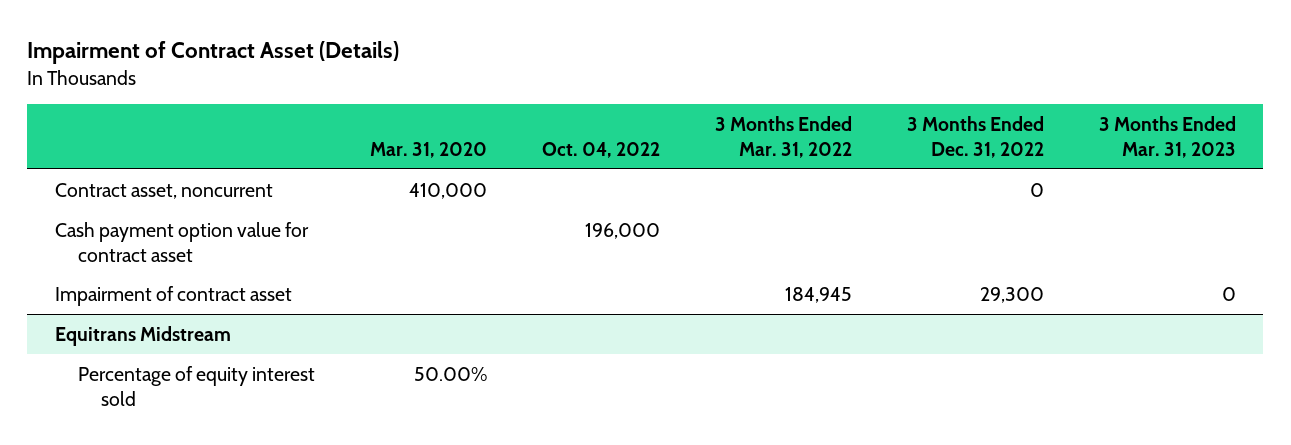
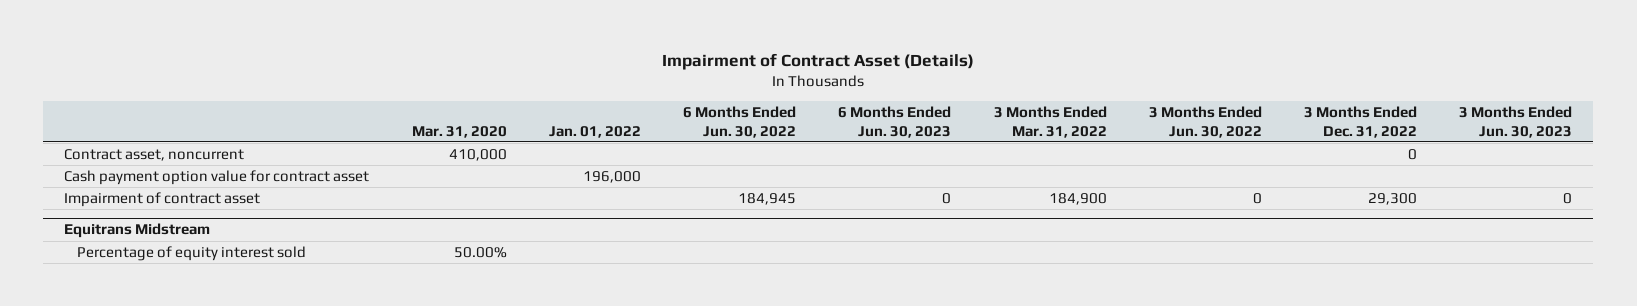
- | Mar. 31, 2020 | Oct. 04, 2022 | 3 Months Ended Mar. 31, 2022 | 3 Months Ended Dec. 31, 2022 | 3 Months Ended Mar. 31, 2023
+ | Mar. 31, 2020 | Jan. 01, 2022 | 6 Months Ended Jun. 30, 2022 | 6 Months Ended Jun. 30, 2023 | 3 Months Ended Mar. 31, 2022 | 3 Months Ended Jun. 30, 2022 | 3 Months Ended Dec. 31, 2022 | 3 Months Ended Jun. 30, 2023
- Impairment of contract asset | | | 184,945 | 29,300 | 0
+ Impairment of contract asset | | | 184,945 | 0 | 184,900 | 0 | 29,300 | 0

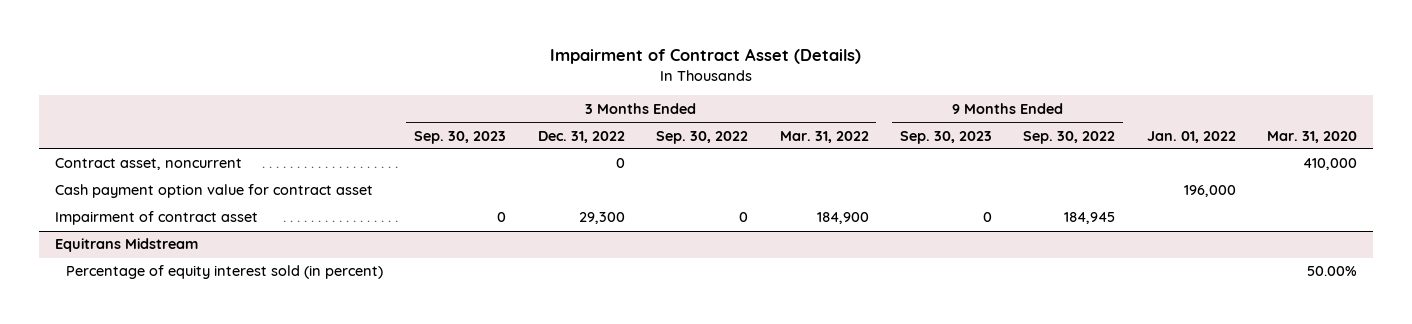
- | Mar. 31, 2020 | Jan. 01, 2022 | 6 Months Ended Jun. 30, 2022 | 6 Months Ended Jun. 30, 2023 | 3 Months Ended Mar. 31, 2022 | 3 Months Ended Jun. 30, 2022 | 3 Months Ended Dec. 31, 2022 | 3 Months Ended Jun. 30, 2023
+ | 3 Months Ended Sep. 30, 2023 | 3 Months Ended Dec. 31, 2022 | 3 Months Ended Sep. 30, 2022 | 3 Months Ended Mar. 31, 2022 | 9 Months Ended Sep. 30, 2023 | 9 Months Ended Sep. 30, 2022 | Jan. 01, 2022 | Mar. 31, 2020
@ Equitrans Midstream
- Percentage of equity interest sold | 50.00% | | | | | | |
+ Percentage of equity interest sold (in percent) | | | | | | | | 50.00%

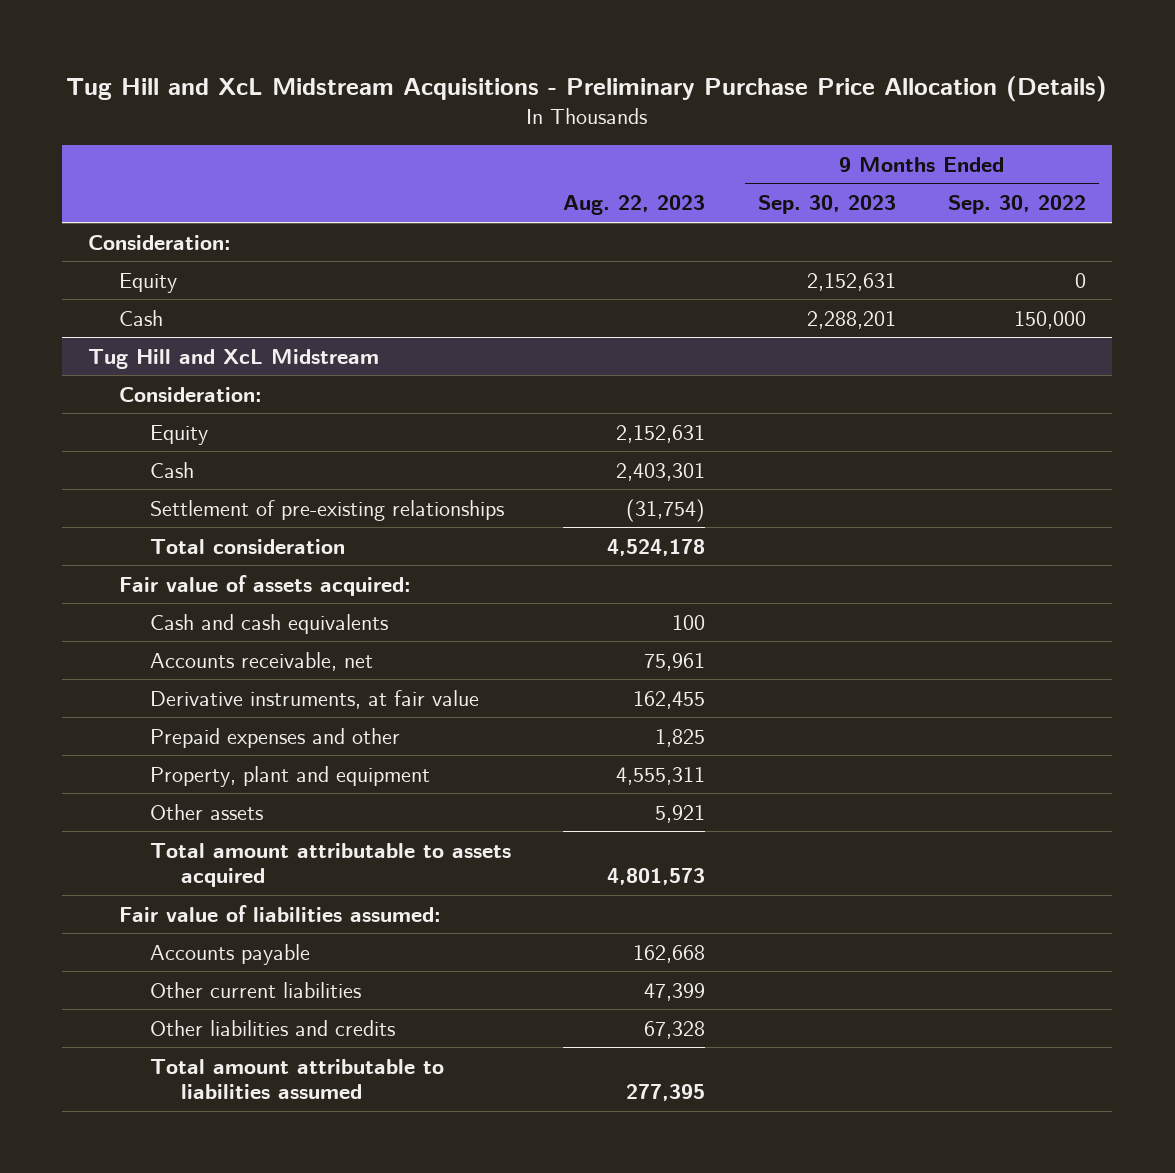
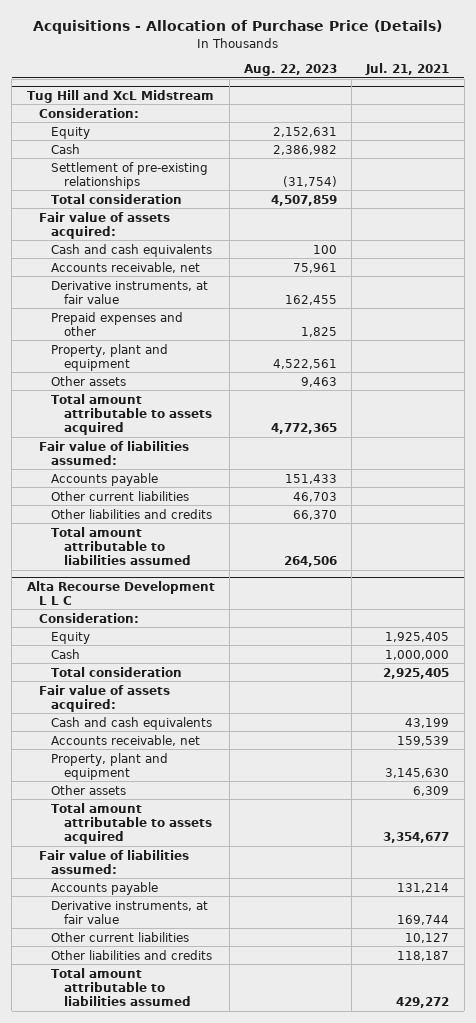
- Tug Hill and XcL Midstream Acquisitions - Preliminary Purchase Price Allocation (Details)
+ Acquisitions - Allocation of Purchase Price (Details)
- | Aug. 22, 2023 | 9 Months Ended Sep. 30, 2023 | 9 Months Ended Sep. 30, 2022
+ | Aug. 22, 2023 | Jul. 21, 2021
- Consideration:
- Equity | | 2,152,631 | 0
- Cash | | 2,288,201 | 150,000
@ Tug Hill and XcL Midstream
- Cash | 2,403,301 | |
+ Cash | 2,386,982 |
- Total consideration | 4,524,178 | |
+ Total consideration | 4,507,859 |
- Property, plant and equipment | 4,555,311 | |
- Other assets | 5,921 | |
- Total amount attributable to assets acquired | 4,801,573 | |
+ Property, plant and equipment | 4,522,561 |
+ Other assets | 9,463 |
+ Total amount attributable to assets acquired | 4,772,365 |
- Accounts payable | 162,668 | |
- Other current liabilities | 47,399 | |
- Other liabilities and credits | 67,328 | |
- Total amount attributable to liabilities assumed | 277,395 | |
+ Accounts payable | 151,433 |
+ Other current liabilities | 46,703 |
+ Other liabilities and credits | 66,370 |
+ Total amount attributable to liabilities assumed | 264,506 |
+ Alta Recourse Development L L C
+ Consideration:
+ Equity | | 1,925,405
+ Cash | | 1,000,000
+ Total consideration | | 2,925,405
+ Fair value of assets acquired:
+ Cash and cash equivalents | | 43,199
+ Accounts receivable, net | | 159,539
+ Property, plant and equipment | | 3,145,630
+ Other assets | | 6,309
+ Total amount attributable to assets acquired | | 3,354,677
+ Fair value of liabilities assumed:
+ Accounts payable | | 131,214
+ Derivative instruments, at fair value | | 169,744
+ Other current liabilities | | 10,127
+ Other liabilities and credits | | 118,187
+ Total amount attributable to liabilities assumed | | 429,272

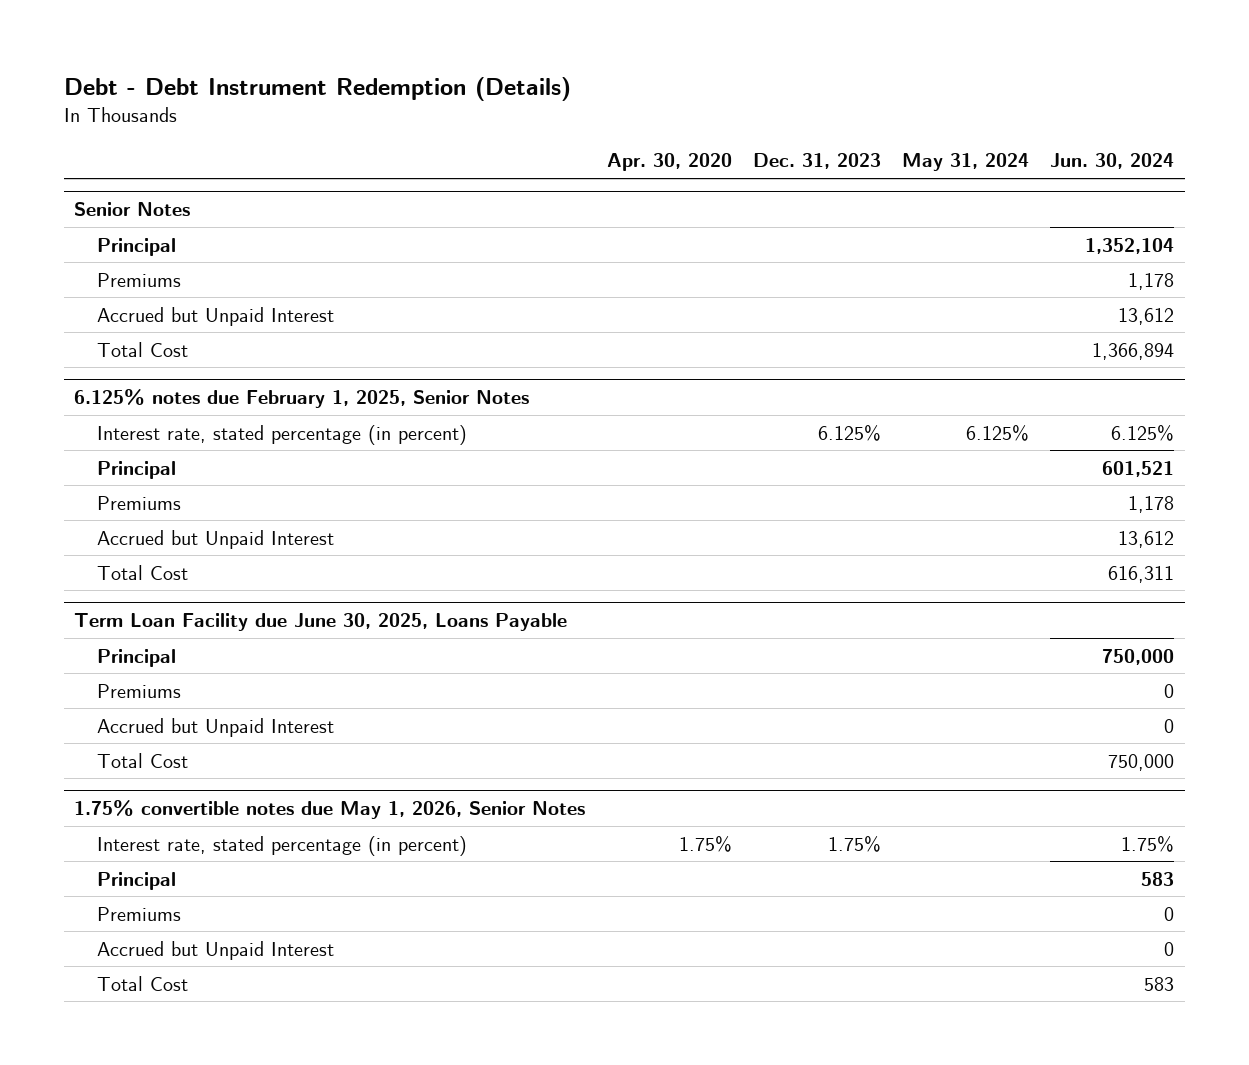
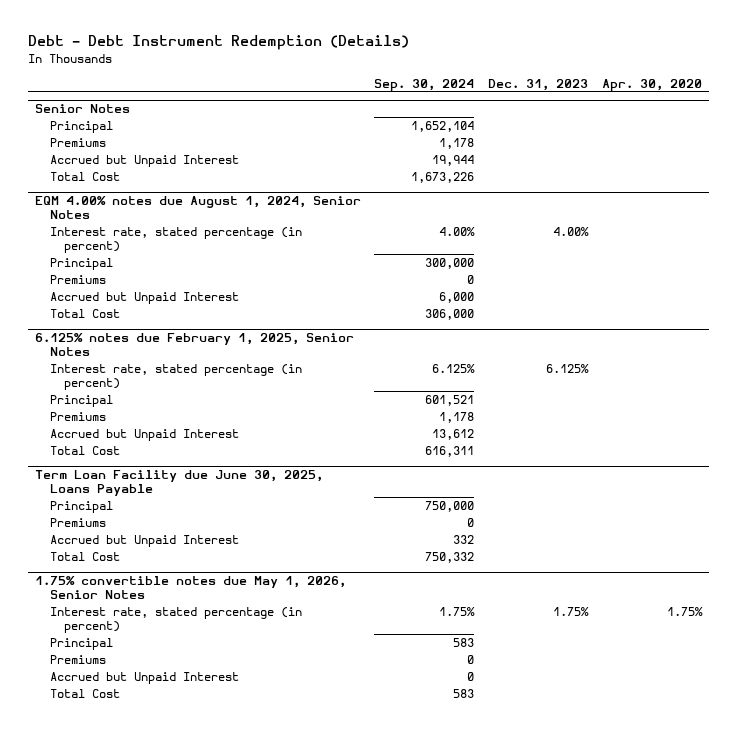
- | Apr. 30, 2020 | Dec. 31, 2023 | May 31, 2024 | Jun. 30, 2024
+ | Sep. 30, 2024 | Dec. 31, 2023 | Apr. 30, 2020
+ EQM 4.00% notes due August 1, 2024, Senior Notes
+ Interest rate, stated percentage (in percent) | 4.00% | 4.00% |
+ Principal | 300,000 | |
+ Premiums | 0 | |
+ Accrued but Unpaid Interest | 6,000 | |
+ Total Cost | 306,000 | |

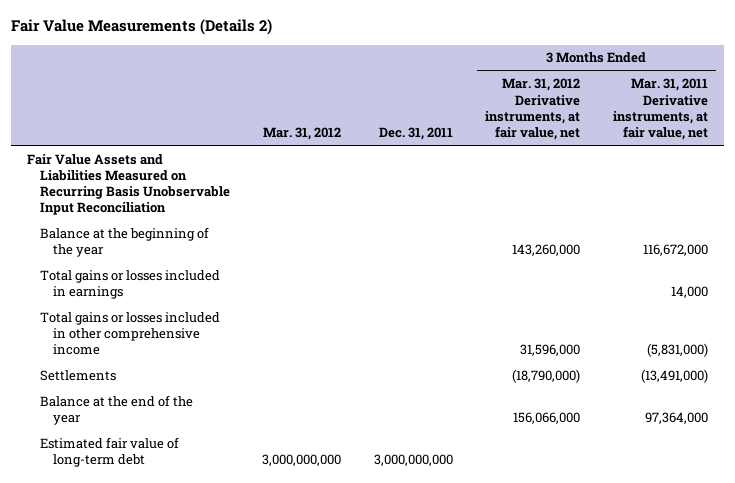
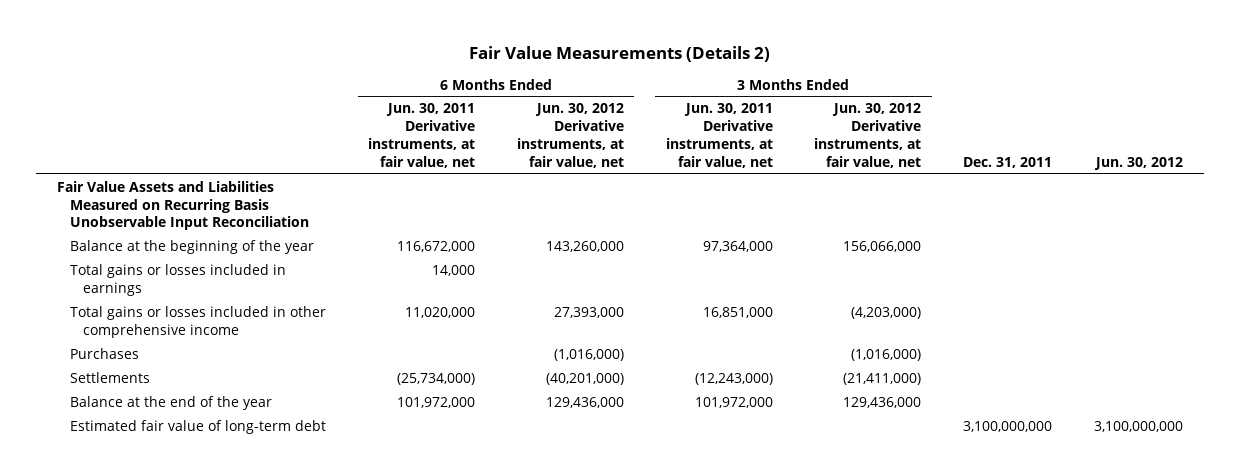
- | Mar. 31, 2012 | Dec. 31, 2011 | 3 Months Ended Mar. 31, 2012 Derivative instruments, at fair value, net | 3 Months Ended Mar. 31, 2011 Derivative instruments, at fair value, net
+ | 6 Months Ended Jun. 30, 2011 Derivative instruments, at fair value, net | 6 Months Ended Jun. 30, 2012 Derivative instruments, at fair value, net | 3 Months Ended Jun. 30, 2011 Derivative instruments, at fair value, net | 3 Months Ended Jun. 30, 2012 Derivative instruments, at fair value, net | Dec. 31, 2011 | Jun. 30, 2012
+ Purchases | | (1,016,000) | | (1,016,000) | |
- Estimated fair value of long-term debt | 3,000,000,000 | 3,000,000,000 | |
+ Estimated fair value of long-term debt | | | | | 3,100,000,000 | 3,100,000,000

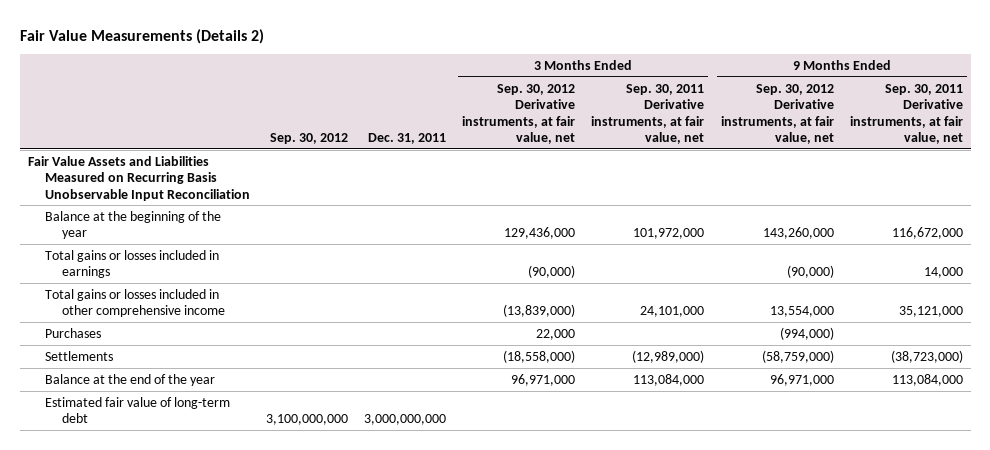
- | 6 Months Ended Jun. 30, 2011 Derivative instruments, at fair value, net | 6 Months Ended Jun. 30, 2012 Derivative instruments, at fair value, net | 3 Months Ended Jun. 30, 2011 Derivative instruments, at fair value, net | 3 Months Ended Jun. 30, 2012 Derivative instruments, at fair value, net | Dec. 31, 2011 | Jun. 30, 2012
+ | Sep. 30, 2012 | Dec. 31, 2011 | 3 Months Ended Sep. 30, 2012 Derivative instruments, at fair value, net | 3 Months Ended Sep. 30, 2011 Derivative instruments, at fair value, net | 9 Months Ended Sep. 30, 2012 Derivative instruments, at fair value, net | 9 Months Ended Sep. 30, 2011 Derivative instruments, at fair value, net
- Estimated fair value of long-term debt | | | | | 3,100,000,000 | 3,100,000,000
+ Estimated fair value of long-term debt | 3,100,000,000 | 3,000,000,000 | | | |

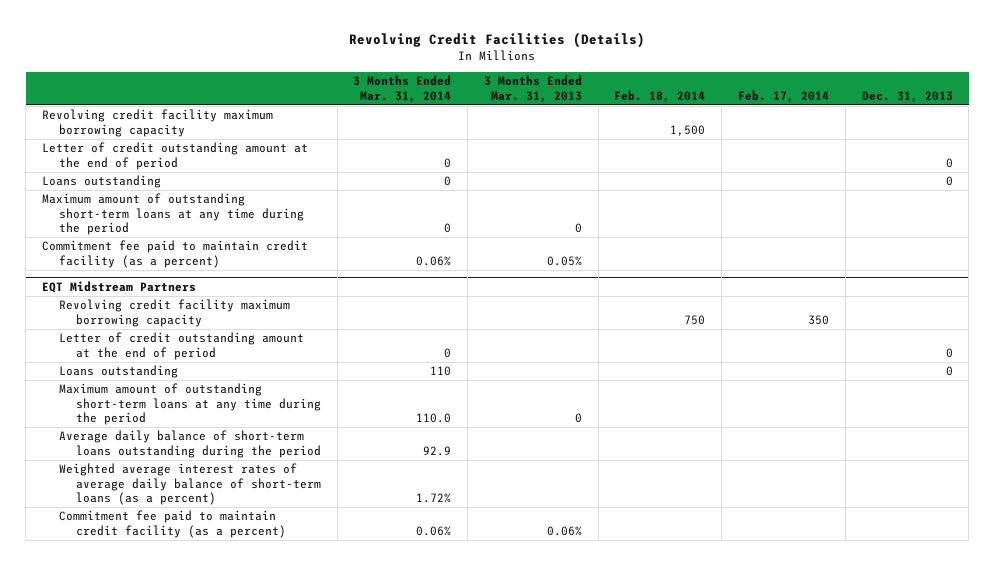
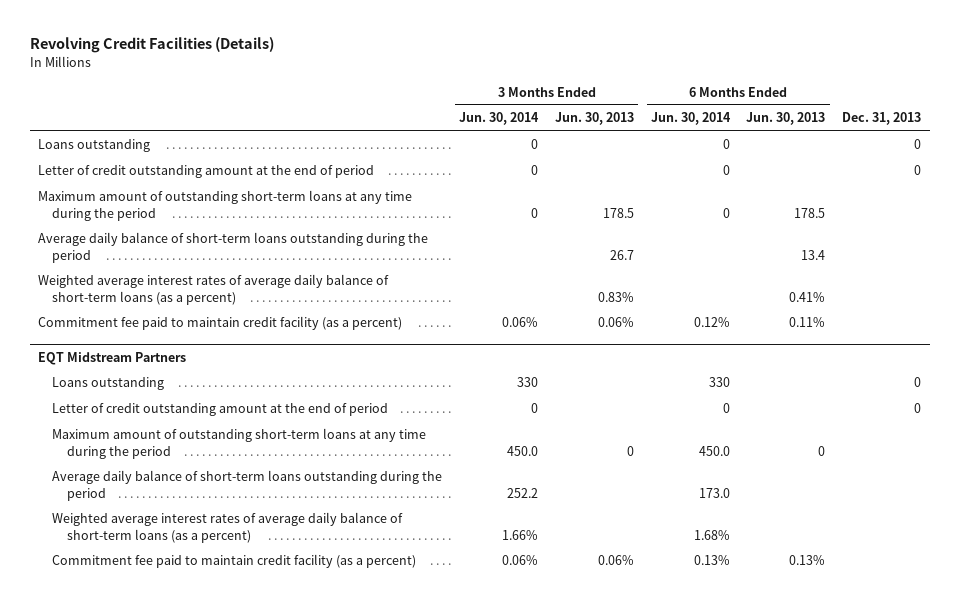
- | 3 Months Ended Mar. 31, 2014 | 3 Months Ended Mar. 31, 2013 | Feb. 18, 2014 | Feb. 17, 2014 | Dec. 31, 2013
+ | 3 Months Ended Jun. 30, 2014 | 3 Months Ended Jun. 30, 2013 | 6 Months Ended Jun. 30, 2014 | 6 Months Ended Jun. 30, 2013 | Dec. 31, 2013
- Revolving credit facility maximum borrowing capacity | | | 1,500 | |
moved down: Letter of credit outstanding amount at the end of period | 0 | | 0 | | 0
+ Average daily balance of short-term loans outstanding during the period | | 26.7 | | 13.4 |
+ Weighted average interest rates of average daily balance of short-term loans (as a percent) | | 0.83% | | 0.41% |
@ EQT Midstream Partners
- Revolving credit facility maximum borrowing capacity | | | 750 | 350 |
moved down: Letter of credit outstanding amount at the end of period | 0 | | 0 | | 0

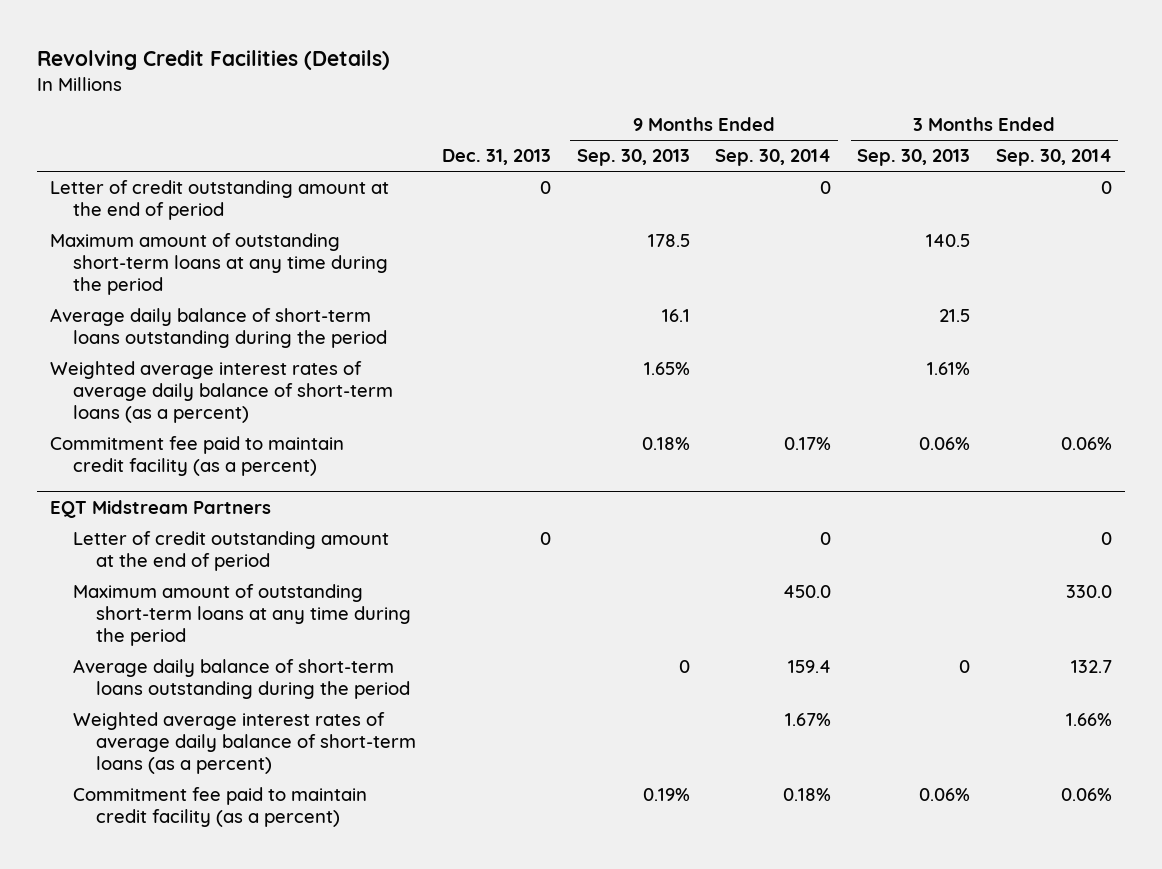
- | 3 Months Ended Jun. 30, 2014 | 3 Months Ended Jun. 30, 2013 | 6 Months Ended Jun. 30, 2014 | 6 Months Ended Jun. 30, 2013 | Dec. 31, 2013
+ | Dec. 31, 2013 | 9 Months Ended Sep. 30, 2013 | 9 Months Ended Sep. 30, 2014 | 3 Months Ended Sep. 30, 2013 | 3 Months Ended Sep. 30, 2014
- Loans outstanding | 0 | | 0 | | 0
@ EQT Midstream Partners
- Loans outstanding | 330 | | 330 | | 0

